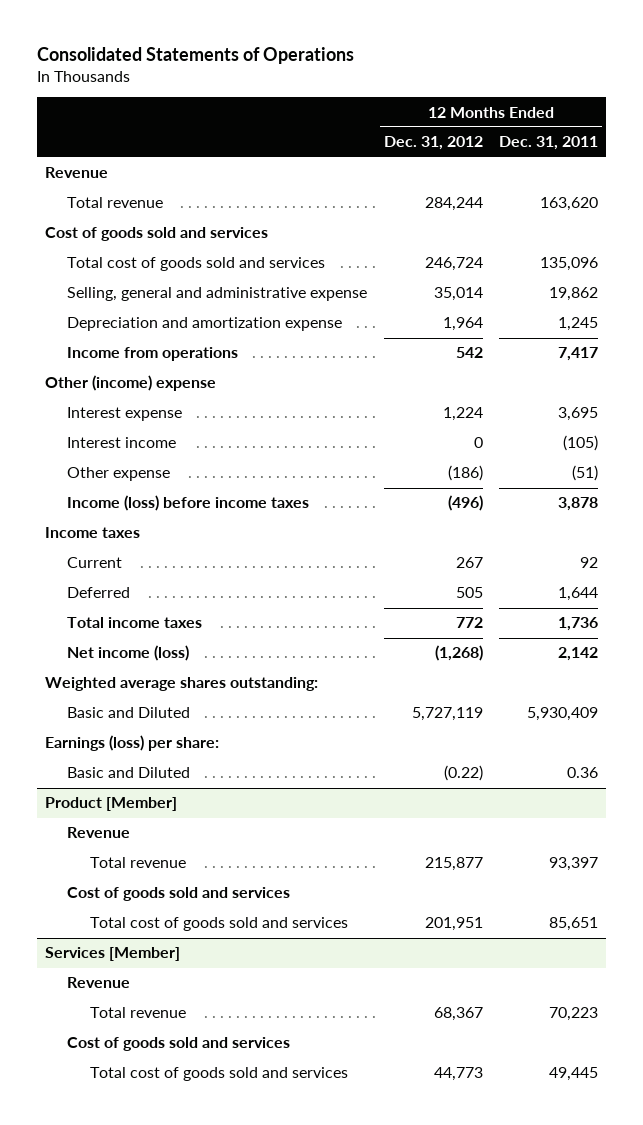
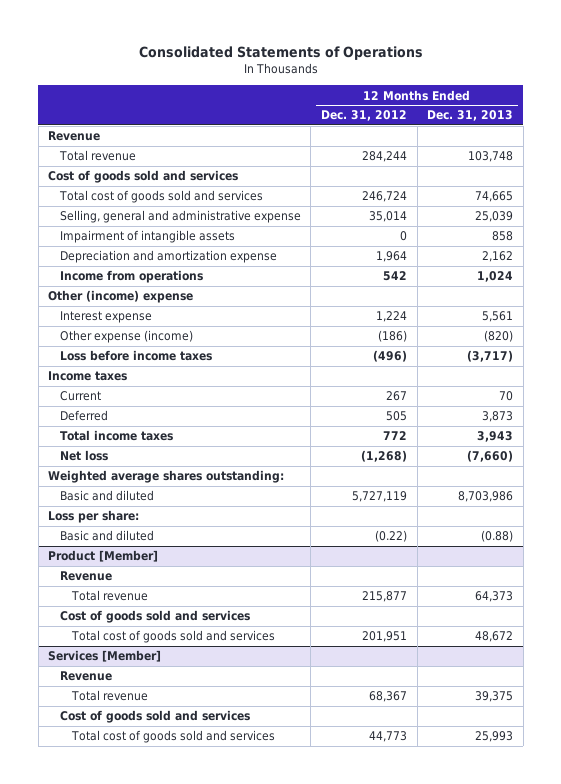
- | 12 Months Ended Dec. 31, 2012 | 12 Months Ended Dec. 31, 2011
+ | 12 Months Ended Dec. 31, 2012 | 12 Months Ended Dec. 31, 2013
+ Impairment of intangible assets | 0 | 858
- Interest income | 0 | (105)
- Other expense | (186) | (51)
- Income (loss) before income taxes | (496) | 3,878
+ Other expense (income) | (186) | (820)
+ Loss before income taxes | (496) | (3,717)
- Net income (loss) | (1,268) | 2,142
+ Net loss | (1,268) | (7,660)
- Basic and Diluted | 5,727,119 | 5,930,409
- Earnings (loss) per share:
- Basic and Diluted | (0.22) | 0.36
+ Basic and diluted | 5,727,119 | 8,703,986
+ Loss per share:
+ Basic and diluted | (0.22) | (0.88)

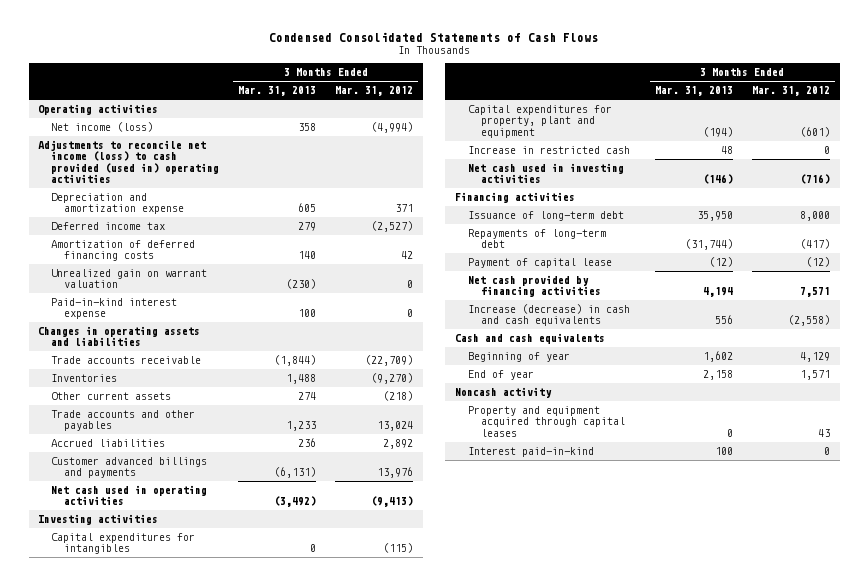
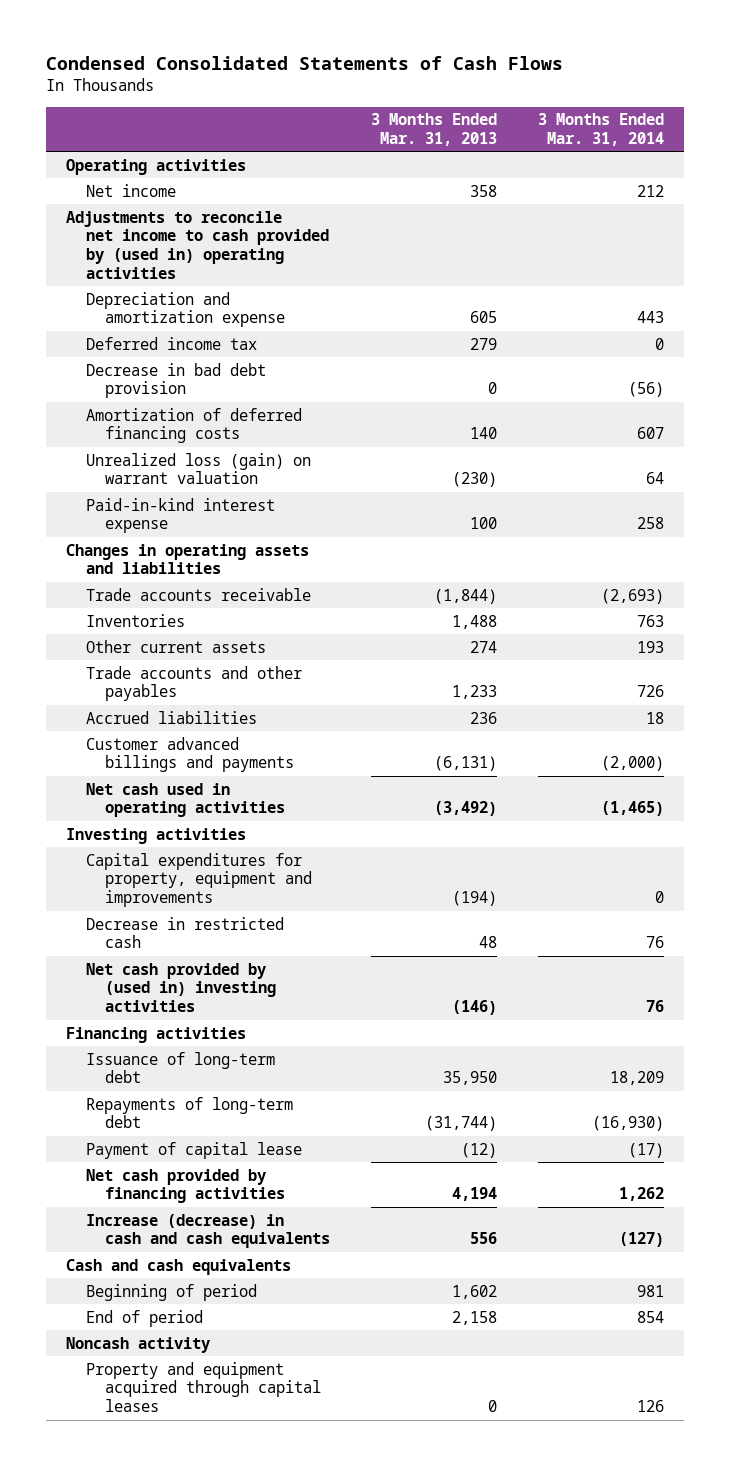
- | 3 Months Ended Mar. 31, 2013 | 3 Months Ended Mar. 31, 2012
+ | 3 Months Ended Mar. 31, 2013 | 3 Months Ended Mar. 31, 2014
- Net income (loss) | 358 | (4,994)
- Adjustments to reconcile net income (loss) to cash provided (used in) operating activities
+ Net income | 358 | 212
+ Adjustments to reconcile net income to cash provided by (used in) operating activities
+ Decrease in bad debt provision | 0 | (56)
- Unrealized gain on warrant valuation | (230) | 0
+ Unrealized loss (gain) on warrant valuation | (230) | 64
- Capital expenditures for intangibles | 0 | (115)
- Capital expenditures for property, plant and equipment | (194) | (601)
- Increase in restricted cash | 48 | 0
- Net cash used in investing activities | (146) | (716)
+ Capital expenditures for property, equipment and improvements | (194) | 0
+ Decrease in restricted cash | 48 | 76
+ Net cash provided by (used in) investing activities | (146) | 76
- Beginning of year | 1,602 | 4,129
- End of year | 2,158 | 1,571
+ Beginning of period | 1,602 | 981
+ End of period | 2,158 | 854
- Interest paid-in-kind | 100 | 0

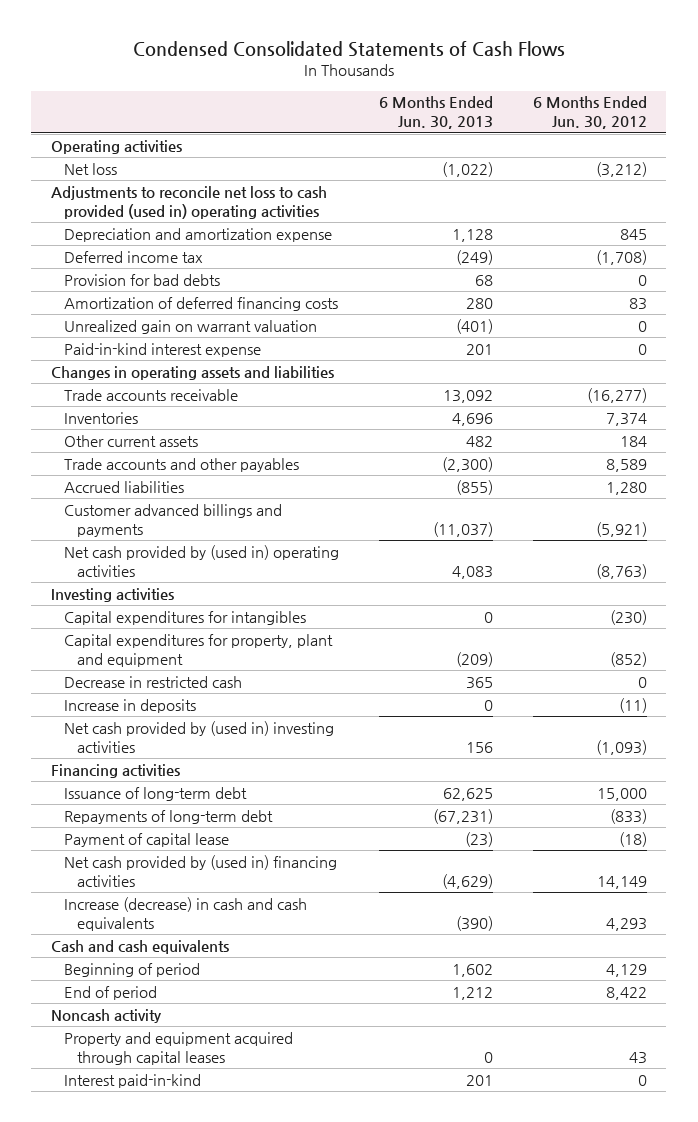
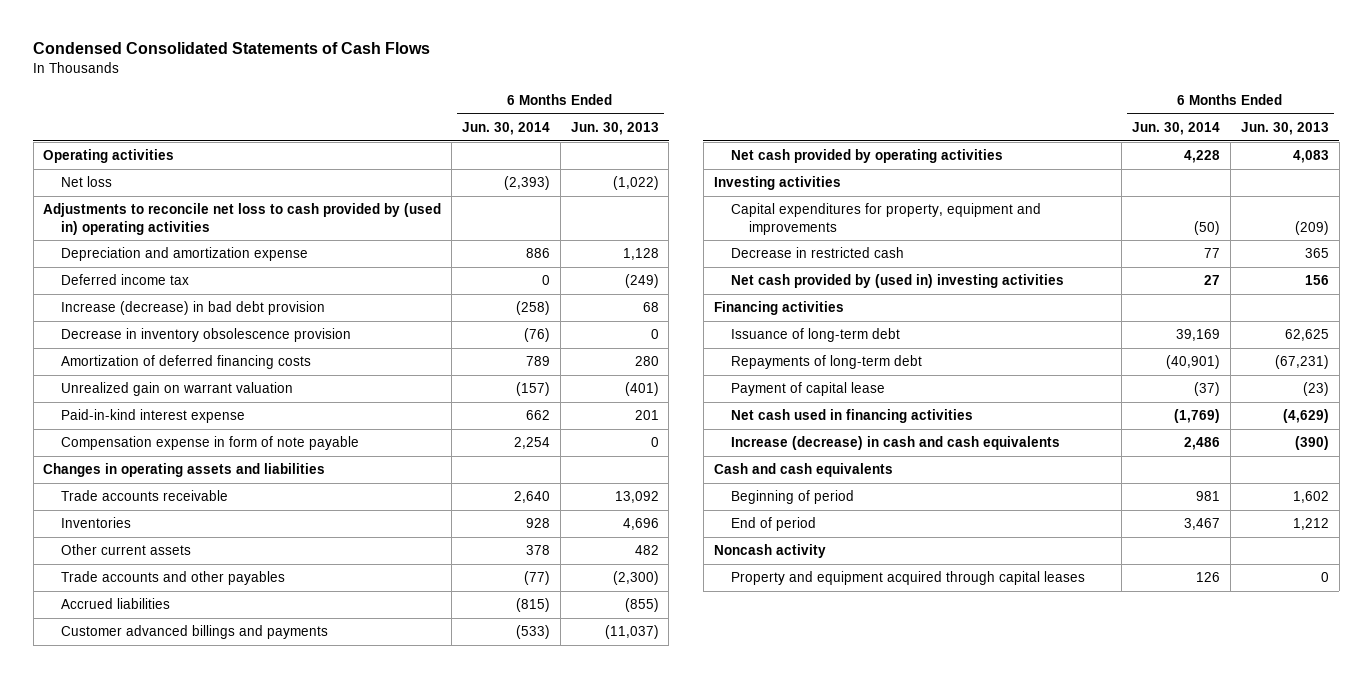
- | 6 Months Ended Jun. 30, 2013 | 6 Months Ended Jun. 30, 2012
+ | 6 Months Ended Jun. 30, 2014 | 6 Months Ended Jun. 30, 2013
- Adjustments to reconcile net loss to cash provided (used in) operating activities
+ Adjustments to reconcile net loss to cash provided by (used in) operating activities
- Provision for bad debts | 68 | 0
+ Increase (decrease) in bad debt provision | (258) | 68
+ Decrease in inventory obsolescence provision | (76) | 0
+ Compensation expense in form of note payable | 2,254 | 0
- Net cash provided by (used in) operating activities | 4,083 | (8,763)
+ Net cash provided by operating activities | 4,228 | 4,083
- Capital expenditures for intangibles | 0 | (230)
- Capital expenditures for property, plant and equipment | (209) | (852)
+ Capital expenditures for property, equipment and improvements | (50) | (209)
- Increase in deposits | 0 | (11)
- Net cash provided by (used in) financing activities | (4,629) | 14,149
+ Net cash used in financing activities | (1,769) | (4,629)
- Interest paid-in-kind | 201 | 0

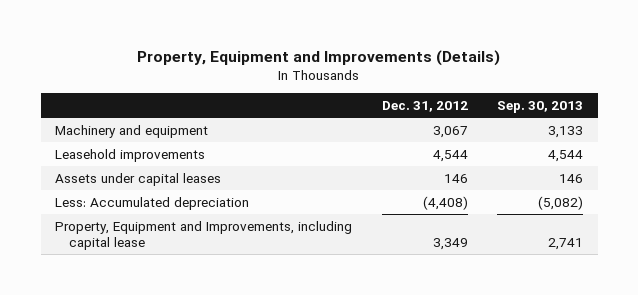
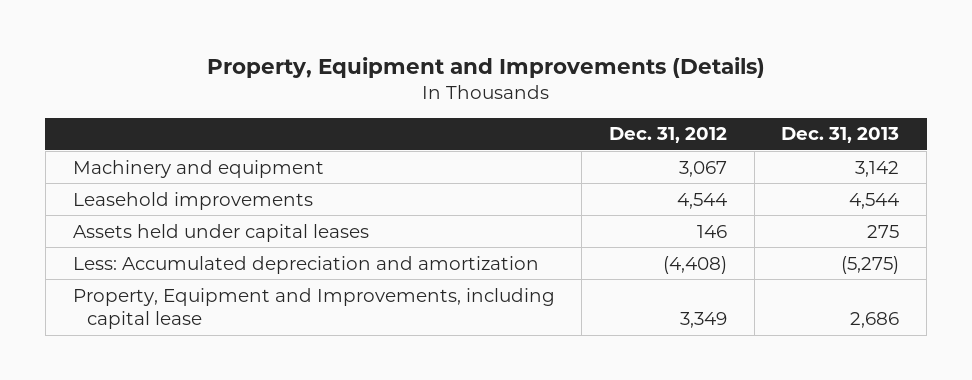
- | Dec. 31, 2012 | Sep. 30, 2013
+ | Dec. 31, 2012 | Dec. 31, 2013
- Assets under capital leases | 146 | 146
- Less: Accumulated depreciation | (4,408) | (5,082)
+ Assets held under capital leases | 146 | 275
+ Less: Accumulated depreciation and amortization | (4,408) | (5,275)

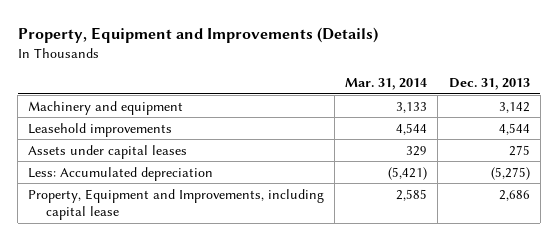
- | Dec. 31, 2012 | Dec. 31, 2013
+ | Mar. 31, 2014 | Dec. 31, 2013
- Assets held under capital leases | 146 | 275
- Less: Accumulated depreciation and amortization | (4,408) | (5,275)
+ Assets under capital leases | 329 | 275
+ Less: Accumulated depreciation | (5,421) | (5,275)

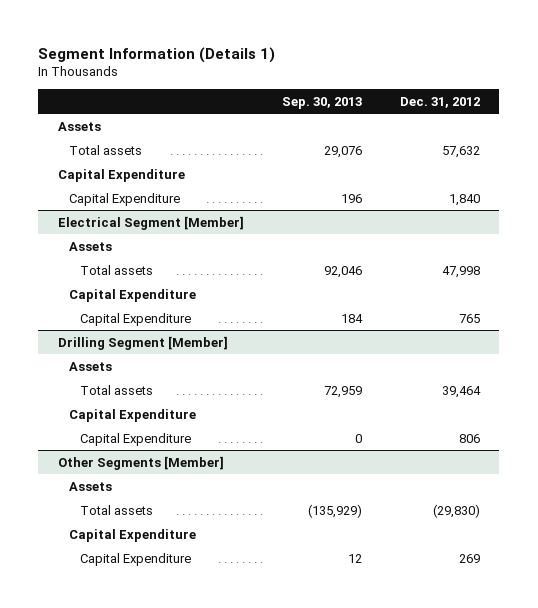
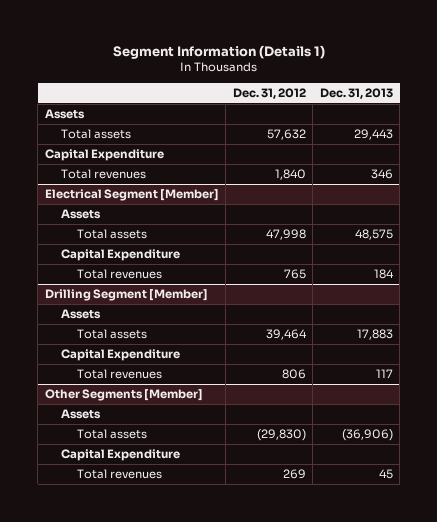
- | Sep. 30, 2013 | Dec. 31, 2012
+ | Dec. 31, 2012 | Dec. 31, 2013
- Capital Expenditure | 196 | 1,840
+ Total revenues | 1,840 | 346
@ Electrical Segment [Member]
- Capital Expenditure | 184 | 765
+ Total revenues | 765 | 184
@ Drilling Segment [Member]
- Capital Expenditure | 0 | 806
+ Total revenues | 806 | 117
@ Other Segments [Member]
- Capital Expenditure | 12 | 269
+ Total revenues | 269 | 45

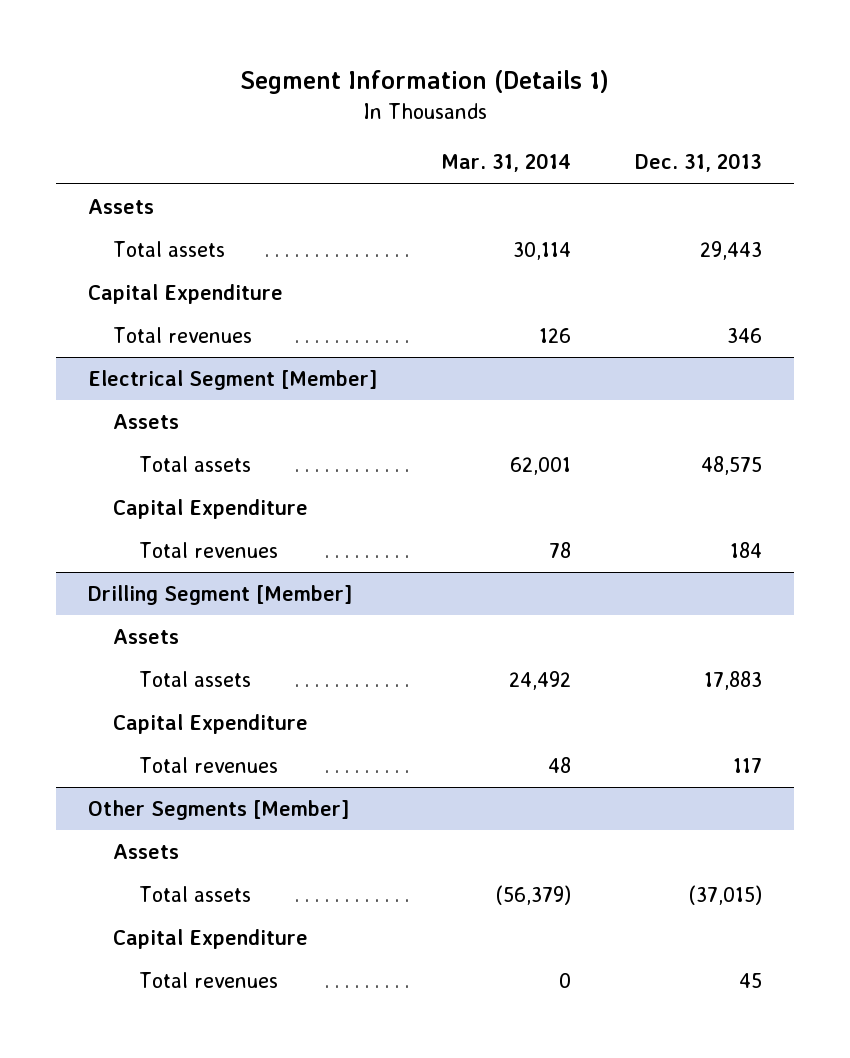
- | Dec. 31, 2012 | Dec. 31, 2013
+ | Mar. 31, 2014 | Dec. 31, 2013
@ Other Segments [Member]
- Total assets | (29,830) | (36,906)
+ Total assets | (56,379) | (37,015)

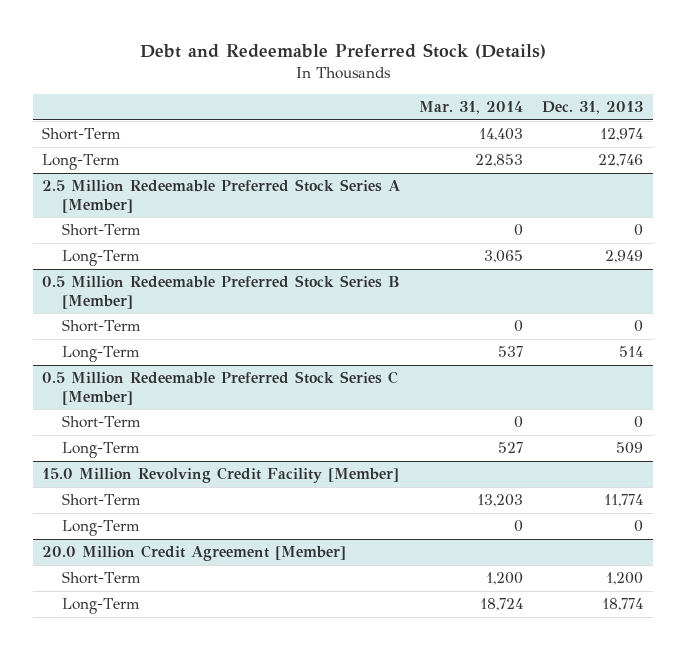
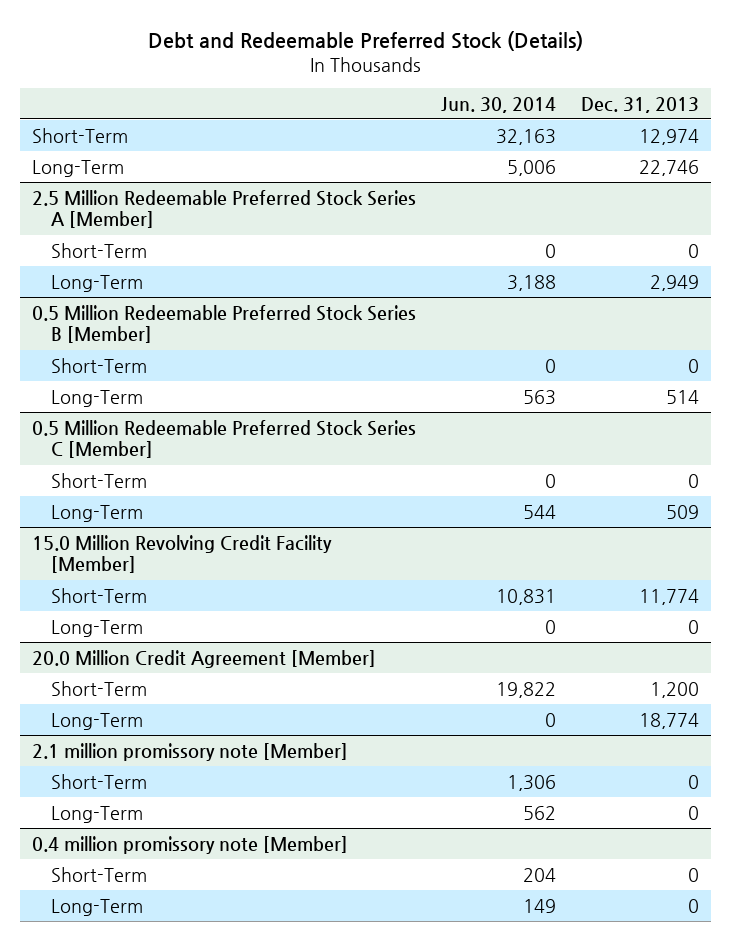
- | Mar. 31, 2014 | Dec. 31, 2013
+ | Jun. 30, 2014 | Dec. 31, 2013
+ 2.1 million promissory note [Member]
+ Short-Term | 1,306 | 0
+ Long-Term | 562 | 0
+ 0.4 million promissory note [Member]
+ Short-Term | 204 | 0
+ Long-Term | 149 | 0

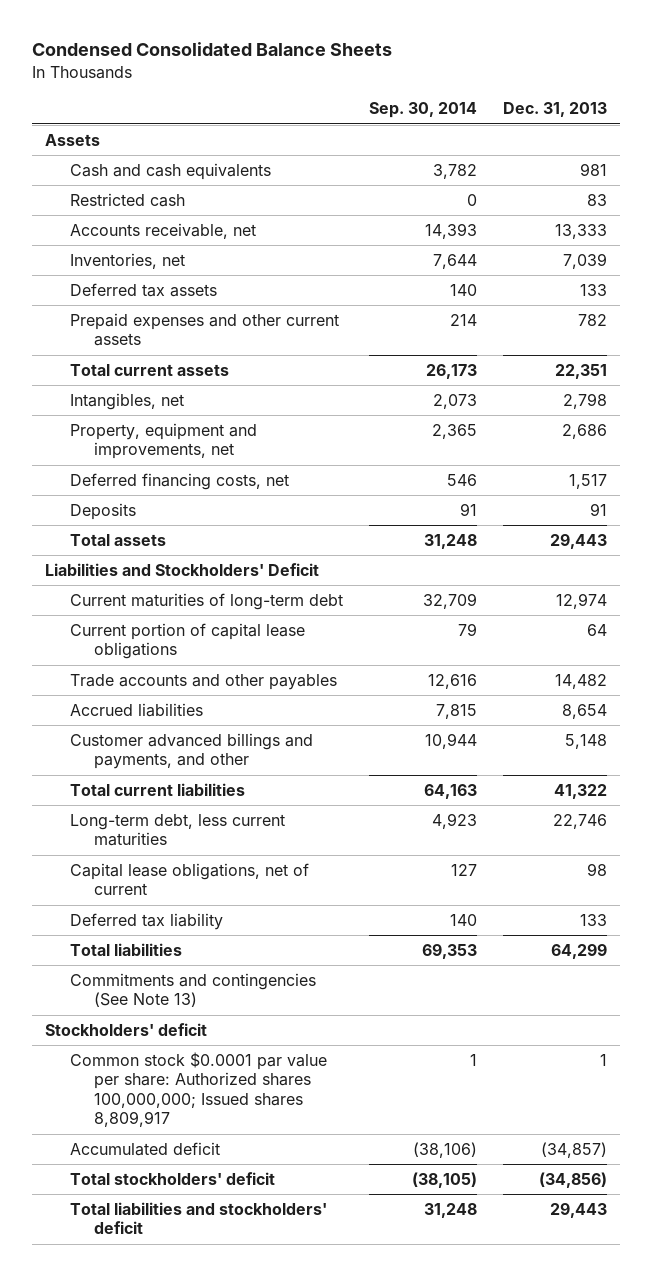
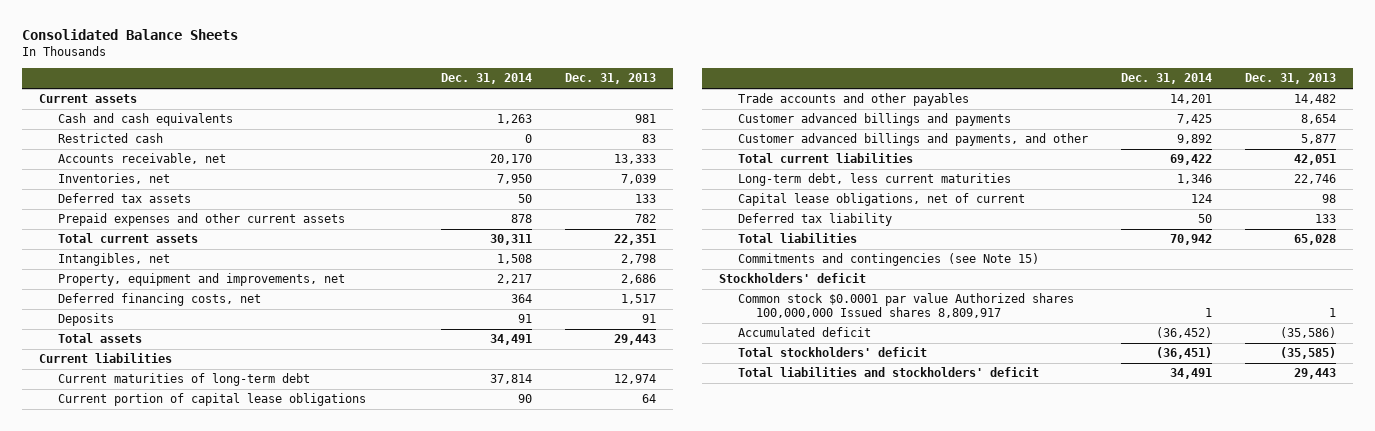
- Condensed Consolidated Balance Sheets
+ Consolidated Balance Sheets
- | Sep. 30, 2014 | Dec. 31, 2013
+ | Dec. 31, 2014 | Dec. 31, 2013
- Assets
+ Current assets
- Liabilities and Stockholders' Deficit
+ Current liabilities
- Accrued liabilities | 7,815 | 8,654
- Customer advanced billings and payments, and other | 10,944 | 5,148
- Total current liabilities | 64,163 | 41,322
+ Customer advanced billings and payments | 7,425 | 8,654
+ Customer advanced billings and payments, and other | 9,892 | 5,877
+ Total current liabilities | 69,422 | 42,051
- Total liabilities | 69,353 | 64,299
- Commitments and contingencies (See Note 13)
+ Total liabilities | 70,942 | 65,028
+ Commitments and contingencies (see Note 15)
- Common stock $0.0001 par value per share: Authorized shares 100,000,000; Issued shares 8,809,917 | 1 | 1
- Accumulated deficit | (38,106) | (34,857)
- Total stockholders' deficit | (38,105) | (34,856)
+ Common stock $0.0001 par value Authorized shares 100,000,000 Issued shares 8,809,917 | 1 | 1
+ Accumulated deficit | (36,452) | (35,586)
+ Total stockholders' deficit | (36,451) | (35,585)

